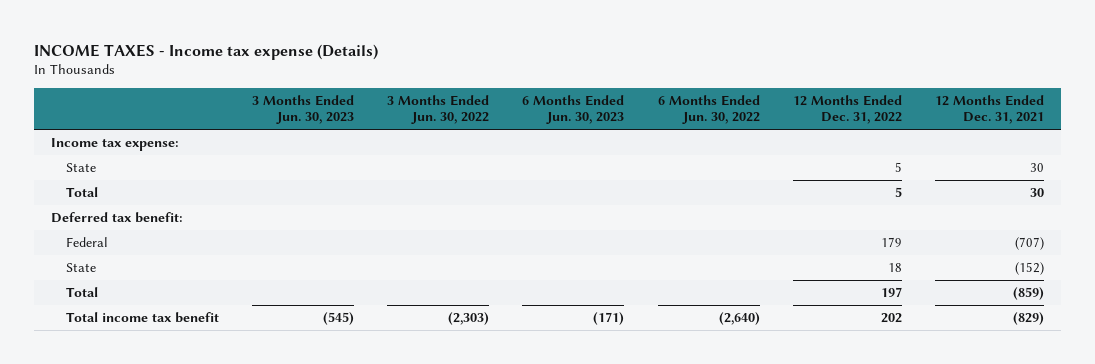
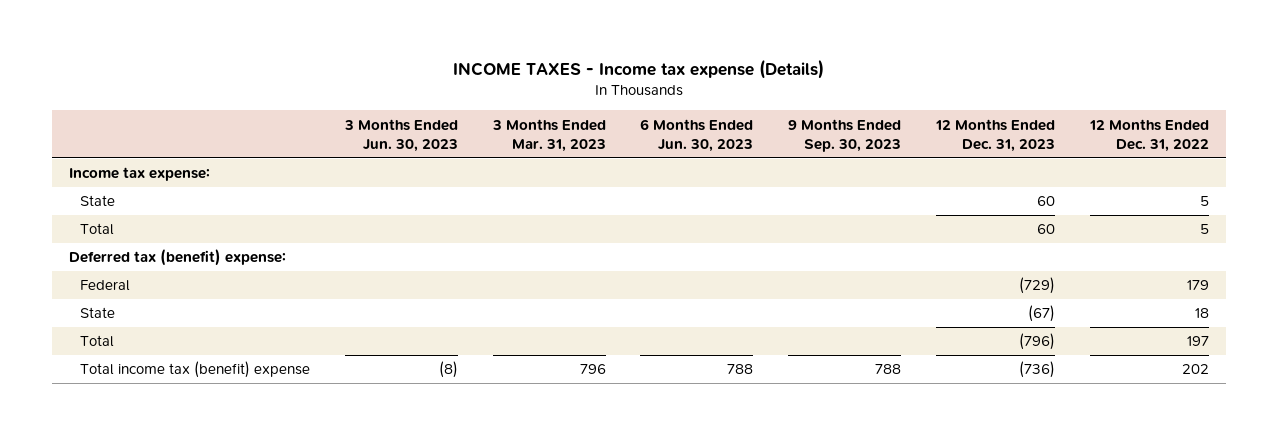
- | 3 Months Ended Jun. 30, 2023 | 3 Months Ended Jun. 30, 2022 | 6 Months Ended Jun. 30, 2023 | 6 Months Ended Jun. 30, 2022 | 12 Months Ended Dec. 31, 2022 | 12 Months Ended Dec. 31, 2021
+ | 3 Months Ended Jun. 30, 2023 | 3 Months Ended Mar. 31, 2023 | 6 Months Ended Jun. 30, 2023 | 9 Months Ended Sep. 30, 2023 | 12 Months Ended Dec. 31, 2023 | 12 Months Ended Dec. 31, 2022
- Deferred tax benefit:
+ Deferred tax (benefit) expense:
- Total income tax benefit | (545) | (2,303) | (171) | (2,640) | 202 | (829)
+ Total income tax (benefit) expense | (8) | 796 | 788 | 788 | (736) | 202

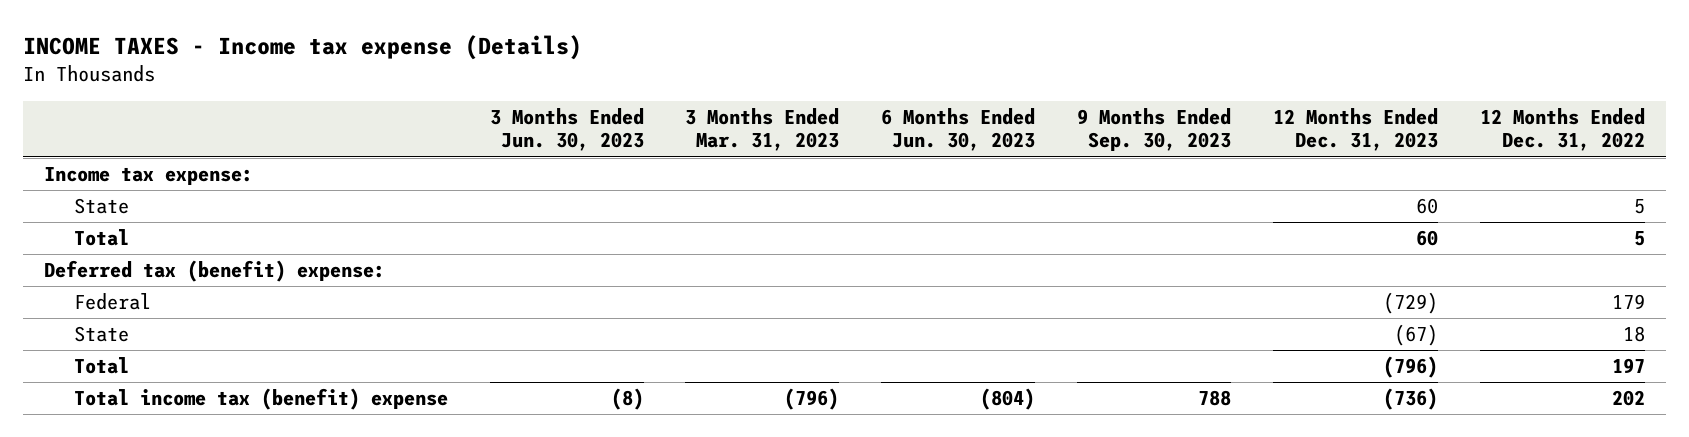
- Total income tax (benefit) expense | (8) | 796 | 788 | 788 | (736) | 202
+ Total income tax (benefit) expense | (8) | (796) | (804) | 788 | (736) | 202

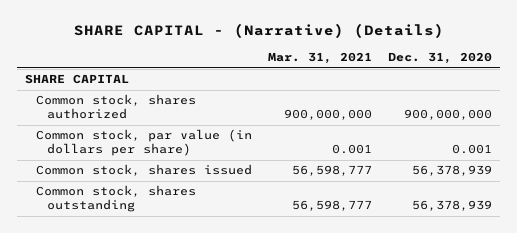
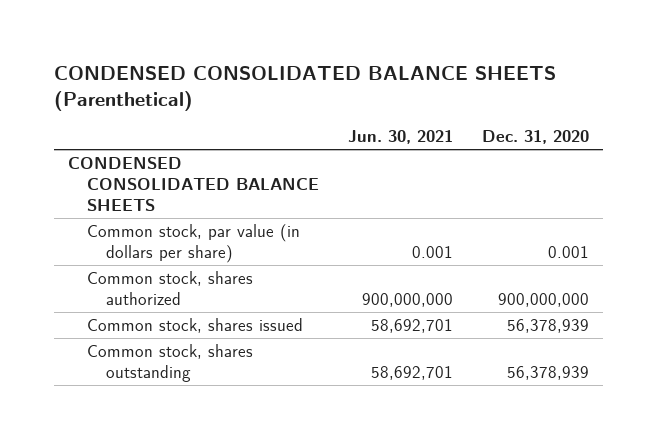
- SHARE CAPITAL - (Narrative) (Details)
+ CONDENSED CONSOLIDATED BALANCE SHEETS (Parenthetical)
- | Mar. 31, 2021 | Dec. 31, 2020
+ | Jun. 30, 2021 | Dec. 31, 2020
- SHARE CAPITAL
+ CONDENSED CONSOLIDATED BALANCE SHEETS
moved down: Common stock, shares authorized | 900,000,000 | 900,000,000

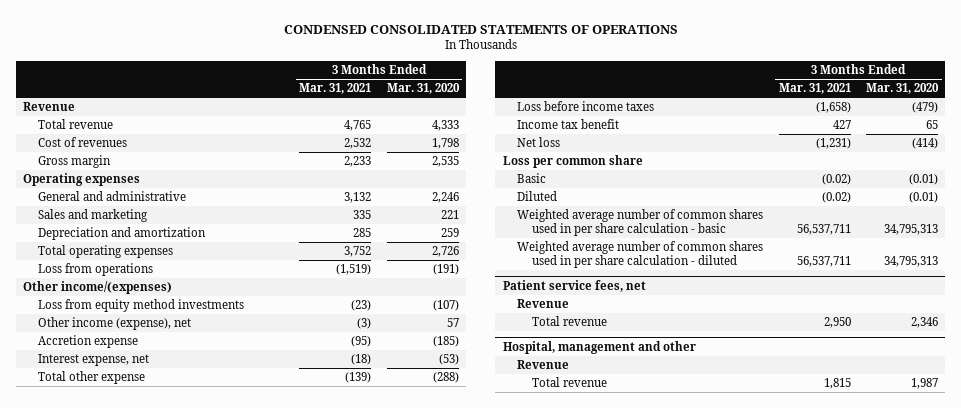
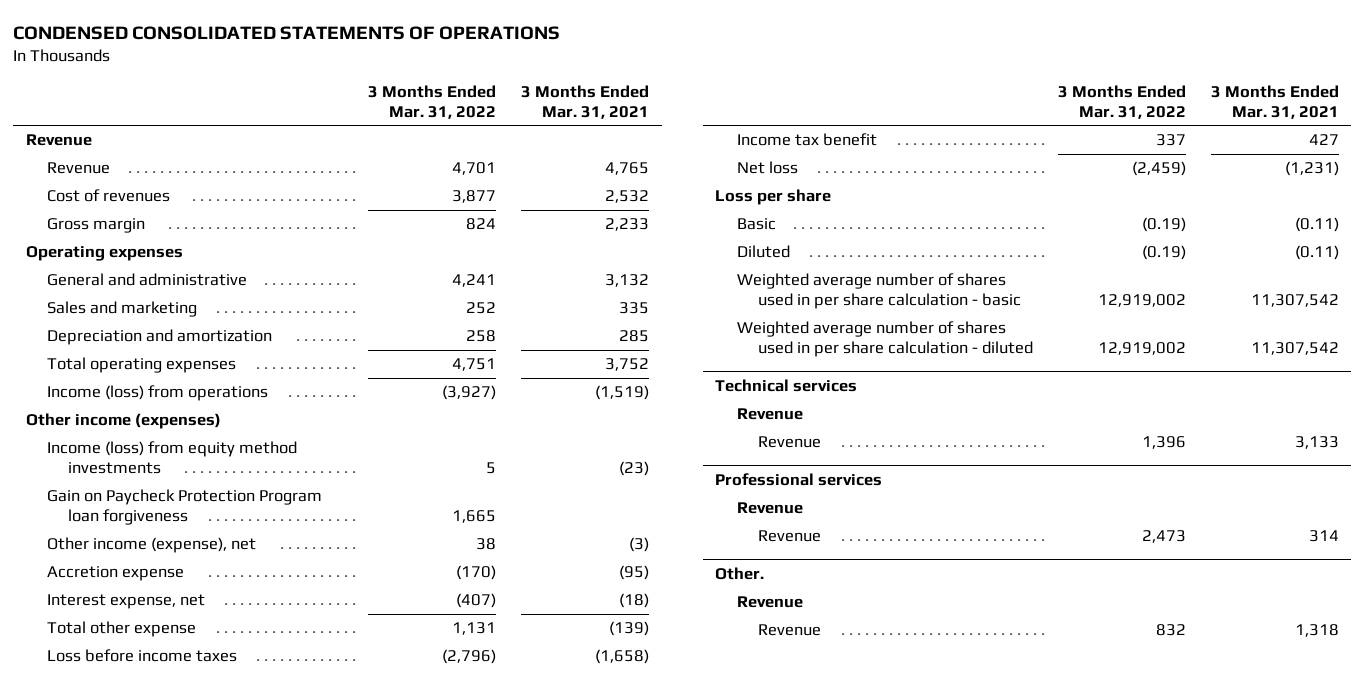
- | 3 Months Ended Mar. 31, 2021 | 3 Months Ended Mar. 31, 2020
+ | 3 Months Ended Mar. 31, 2022 | 3 Months Ended Mar. 31, 2021
- Total revenue | 4,765 | 4,333
+ Revenue | 4,701 | 4,765
- Loss from operations | (1,519) | (191)
- Other income/(expenses)
- Loss from equity method investments | (23) | (107)
+ Income (loss) from operations | (3,927) | (1,519)
+ Other income (expenses)
+ Income (loss) from equity method investments | 5 | (23)
+ Gain on Paycheck Protection Program loan forgiveness | 1,665 |
- Loss per common share
- Basic | (0.02) | (0.01)
- Diluted | (0.02) | (0.01)
- Weighted average number of common shares used in per share calculation - basic | 56,537,711 | 34,795,313
- Weighted average number of common shares used in per share calculation - diluted | 56,537,711 | 34,795,313
- Patient service fees, net
+ Loss per share
+ Basic | (0.19) | (0.11)
+ Diluted | (0.19) | (0.11)
+ Weighted average number of shares used in per share calculation - basic | 12,919,002 | 11,307,542
+ Weighted average number of shares used in per share calculation - diluted | 12,919,002 | 11,307,542
+ Technical services
- Total revenue | 2,950 | 2,346
- Hospital, management and other
+ Revenue | 1,396 | 3,133
+ Professional services
- Total revenue | 1,815 | 1,987
+ Revenue | 2,473 | 314
+ Other.
+ Revenue
+ Revenue | 832 | 1,318

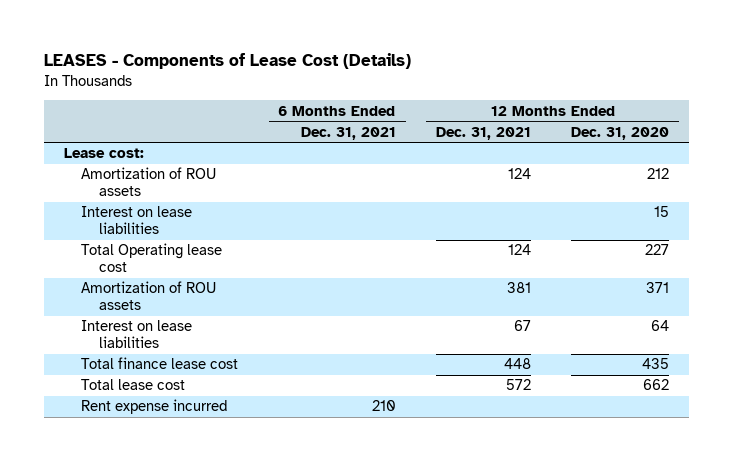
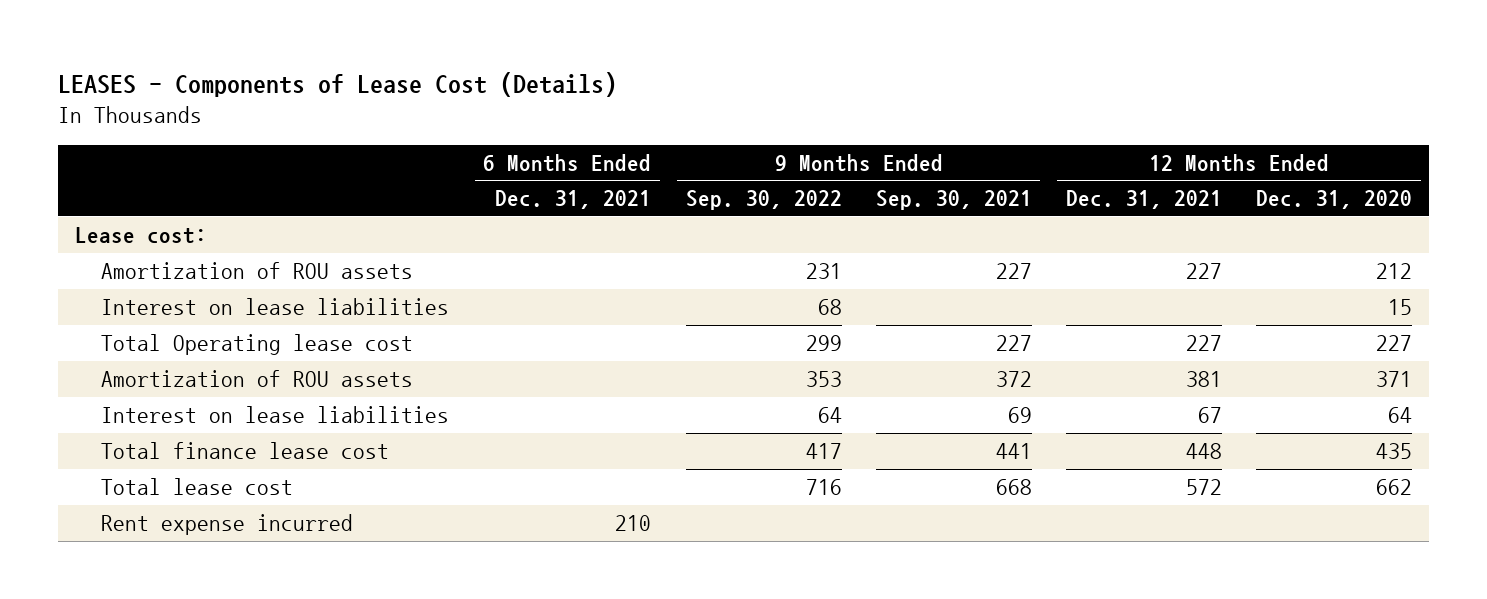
- | 6 Months Ended Dec. 31, 2021 | 12 Months Ended Dec. 31, 2021 | 12 Months Ended Dec. 31, 2020
+ | 6 Months Ended Dec. 31, 2021 | 9 Months Ended Sep. 30, 2022 | 9 Months Ended Sep. 30, 2021 | 12 Months Ended Dec. 31, 2021 | 12 Months Ended Dec. 31, 2020
- Amortization of ROU assets | | 124 | 212
+ Amortization of ROU assets | | 231 | 227 | 227 | 212
- Total Operating lease cost | | 124 | 227
+ Total Operating lease cost | | 299 | 227 | 227 | 227

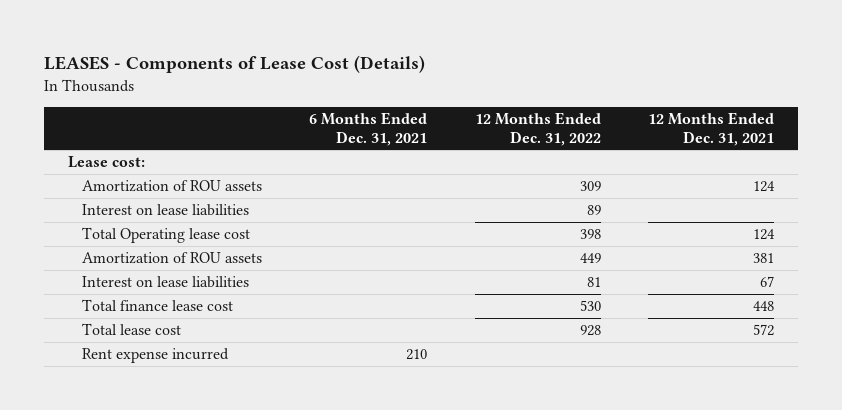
- | 6 Months Ended Dec. 31, 2021 | 9 Months Ended Sep. 30, 2022 | 9 Months Ended Sep. 30, 2021 | 12 Months Ended Dec. 31, 2021 | 12 Months Ended Dec. 31, 2020
+ | 6 Months Ended Dec. 31, 2021 | 12 Months Ended Dec. 31, 2022 | 12 Months Ended Dec. 31, 2021
- Amortization of ROU assets | | 231 | 227 | 227 | 212
+ Amortization of ROU assets | | 309 | 124
- Total Operating lease cost | | 299 | 227 | 227 | 227
+ Total Operating lease cost | | 398 | 124

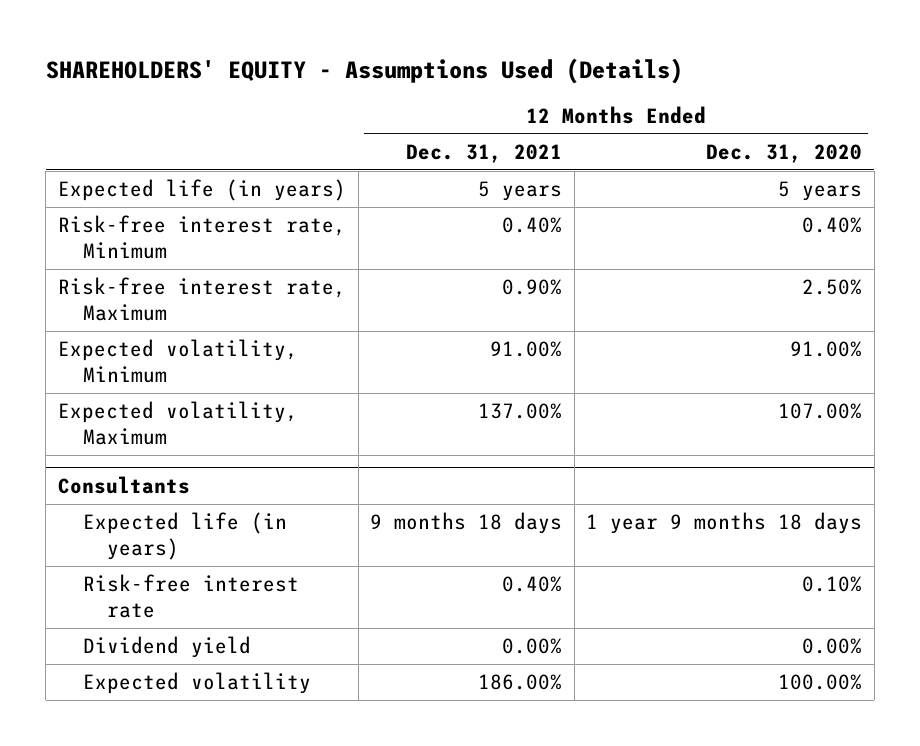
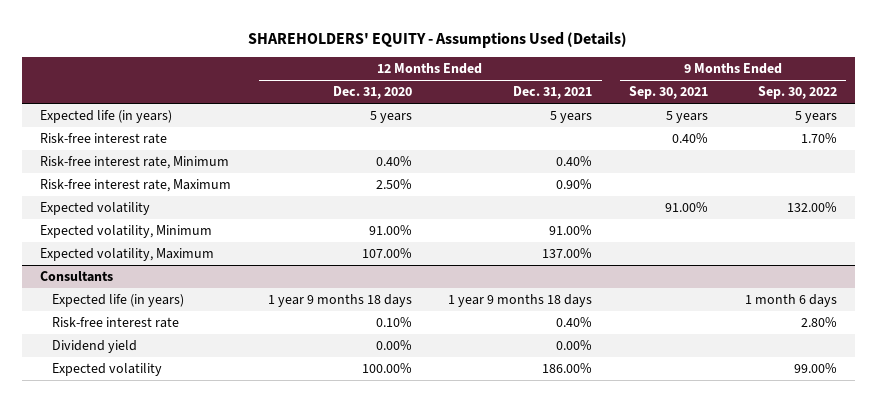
- | 12 Months Ended Dec. 31, 2021 | 12 Months Ended Dec. 31, 2020
+ | 12 Months Ended Dec. 31, 2020 | 12 Months Ended Dec. 31, 2021 | 9 Months Ended Sep. 30, 2021 | 9 Months Ended Sep. 30, 2022
+ Risk-free interest rate | | | 0.40% | 1.70%
+ Expected volatility | | | 91.00% | 132.00%
@ Consultants
- Expected life (in years) | 9 months 18 days | 1 year 9 months 18 days
+ Expected life (in years) | 1 year 9 months 18 days | 1 year 9 months 18 days | | 1 month 6 days

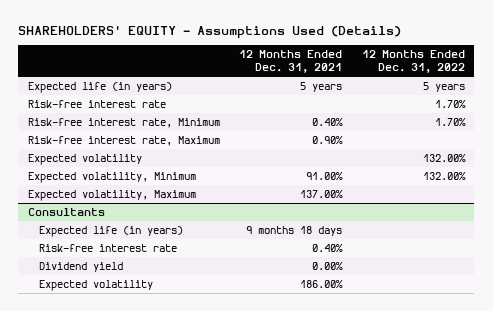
- | 12 Months Ended Dec. 31, 2020 | 12 Months Ended Dec. 31, 2021 | 9 Months Ended Sep. 30, 2021 | 9 Months Ended Sep. 30, 2022
+ | 12 Months Ended Dec. 31, 2021 | 12 Months Ended Dec. 31, 2022
@ Consultants
- Expected life (in years) | 1 year 9 months 18 days | 1 year 9 months 18 days | | 1 month 6 days
+ Expected life (in years) | 9 months 18 days |

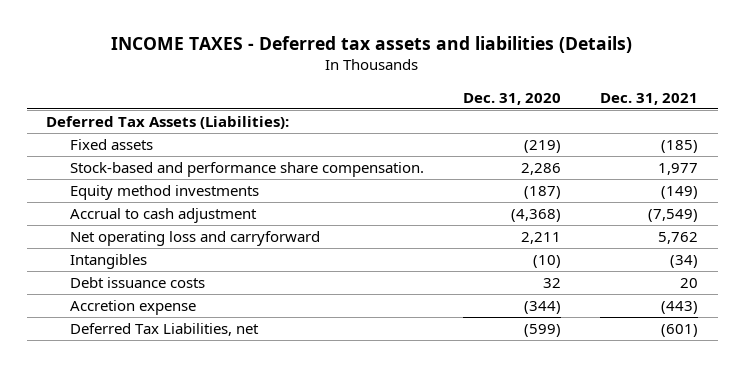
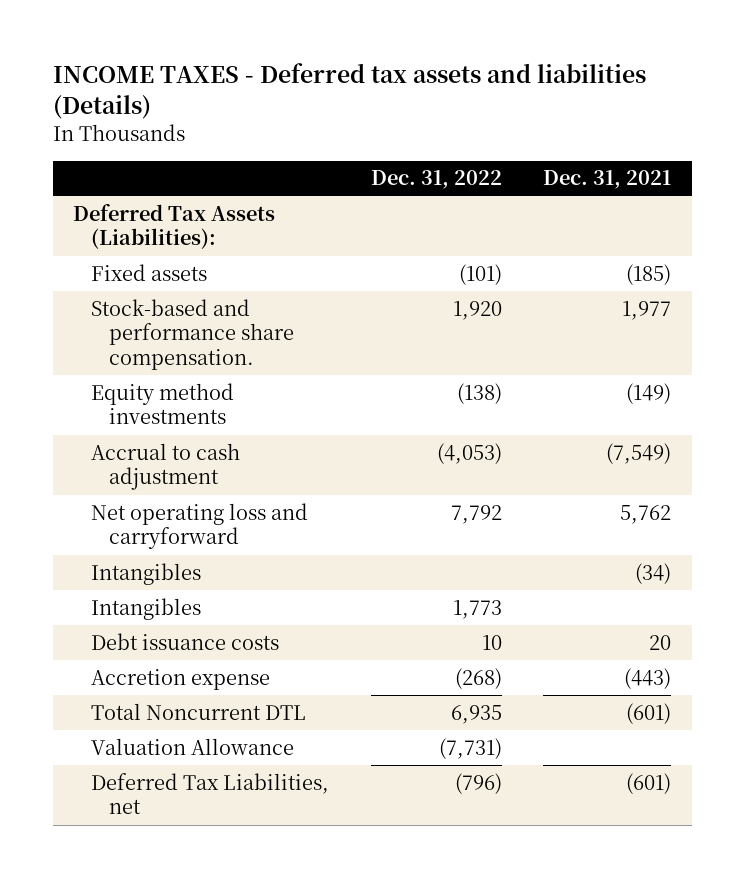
- | Dec. 31, 2020 | Dec. 31, 2021
+ | Dec. 31, 2022 | Dec. 31, 2021
+ Intangibles | 1,773 |
+ Total Noncurrent DTL | 6,935 | (601)
+ Valuation Allowance | (7,731) |

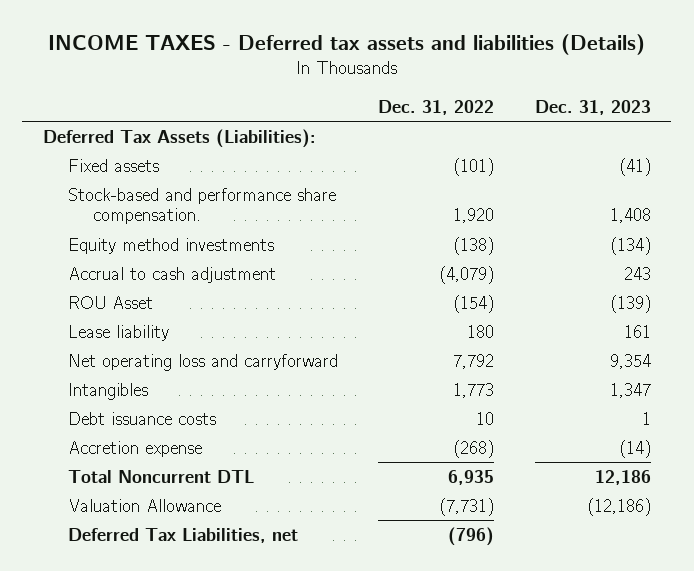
- | Dec. 31, 2022 | Dec. 31, 2021
+ | Dec. 31, 2022 | Dec. 31, 2023
- Accrual to cash adjustment | (4,053) | (7,549)
+ Accrual to cash adjustment | (4,079) | 243
+ ROU Asset | (154) | (139)
+ Lease liability | 180 | 161
- Intangibles | | (34)

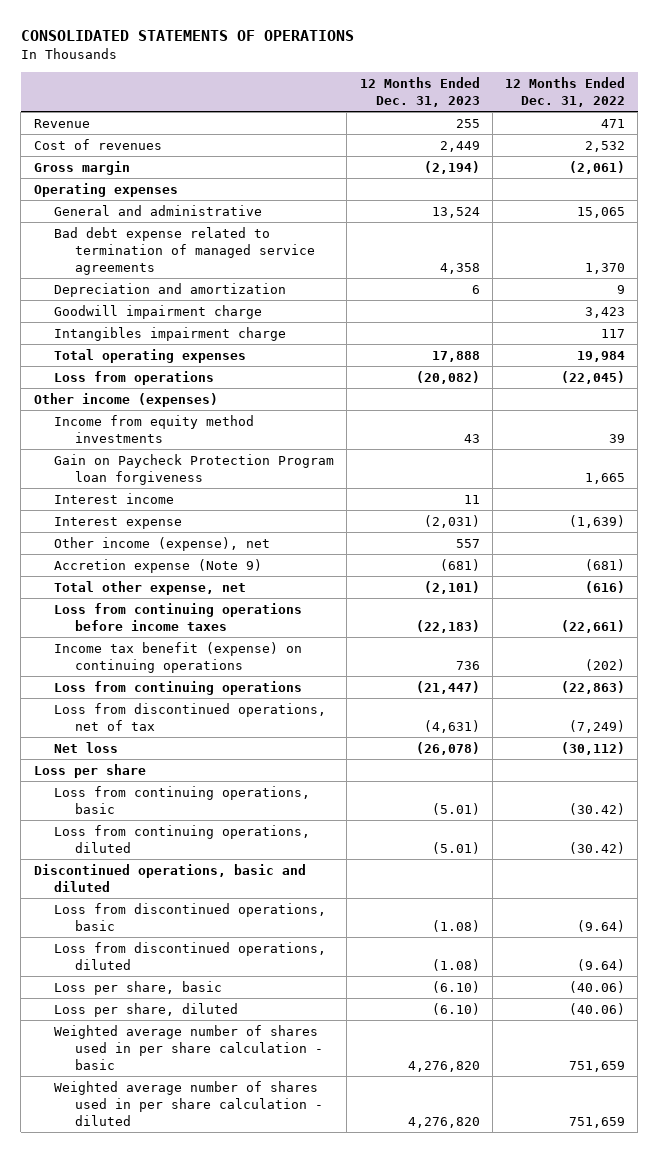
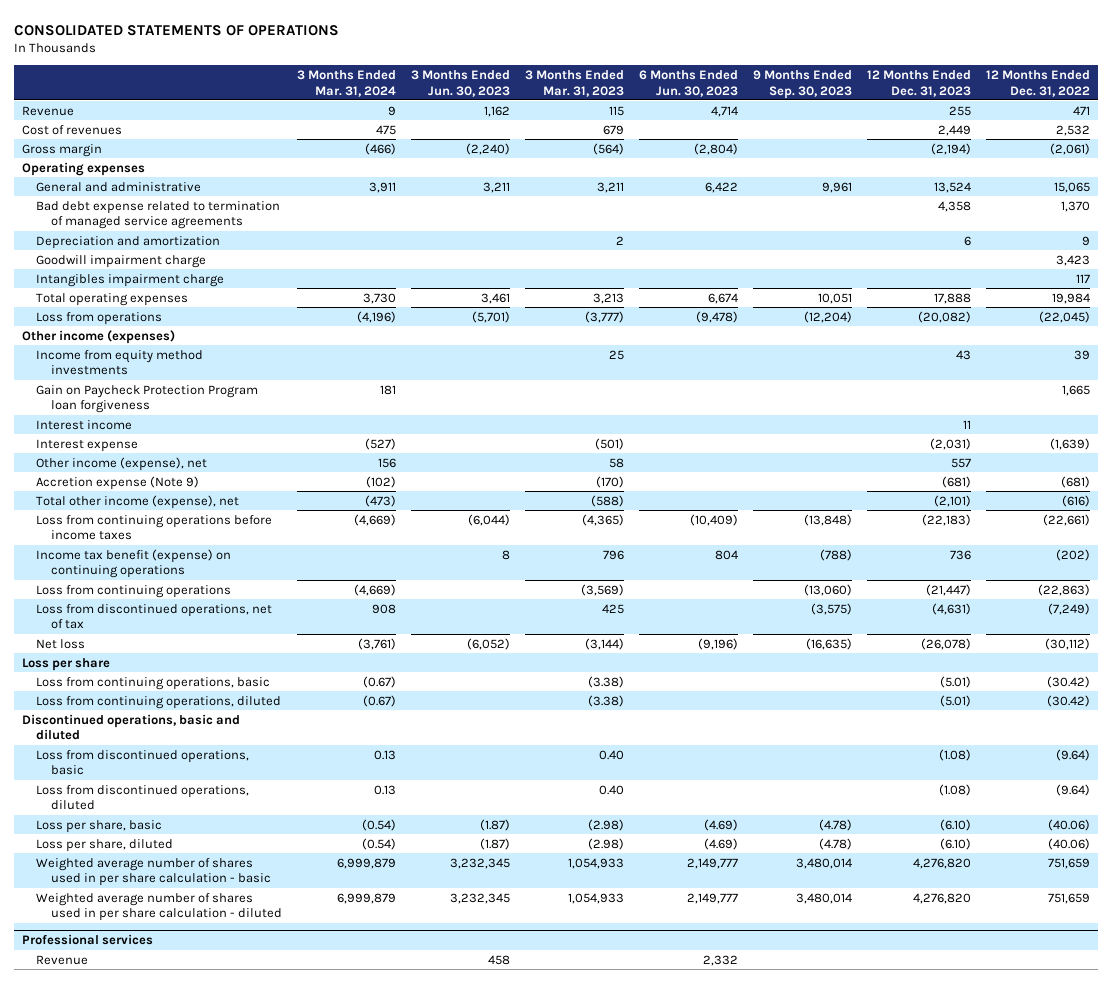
- | 12 Months Ended Dec. 31, 2023 | 12 Months Ended Dec. 31, 2022
+ | 3 Months Ended Mar. 31, 2024 | 3 Months Ended Jun. 30, 2023 | 3 Months Ended Mar. 31, 2023 | 6 Months Ended Jun. 30, 2023 | 9 Months Ended Sep. 30, 2023 | 12 Months Ended Dec. 31, 2023 | 12 Months Ended Dec. 31, 2022
- Total other expense, net | (2,101) | (616)
+ Total other income (expense), net | (473) | | (588) | | | (2,101) | (616)
+ Professional services
+ Revenue | | 458 | | 2,332 | | |

